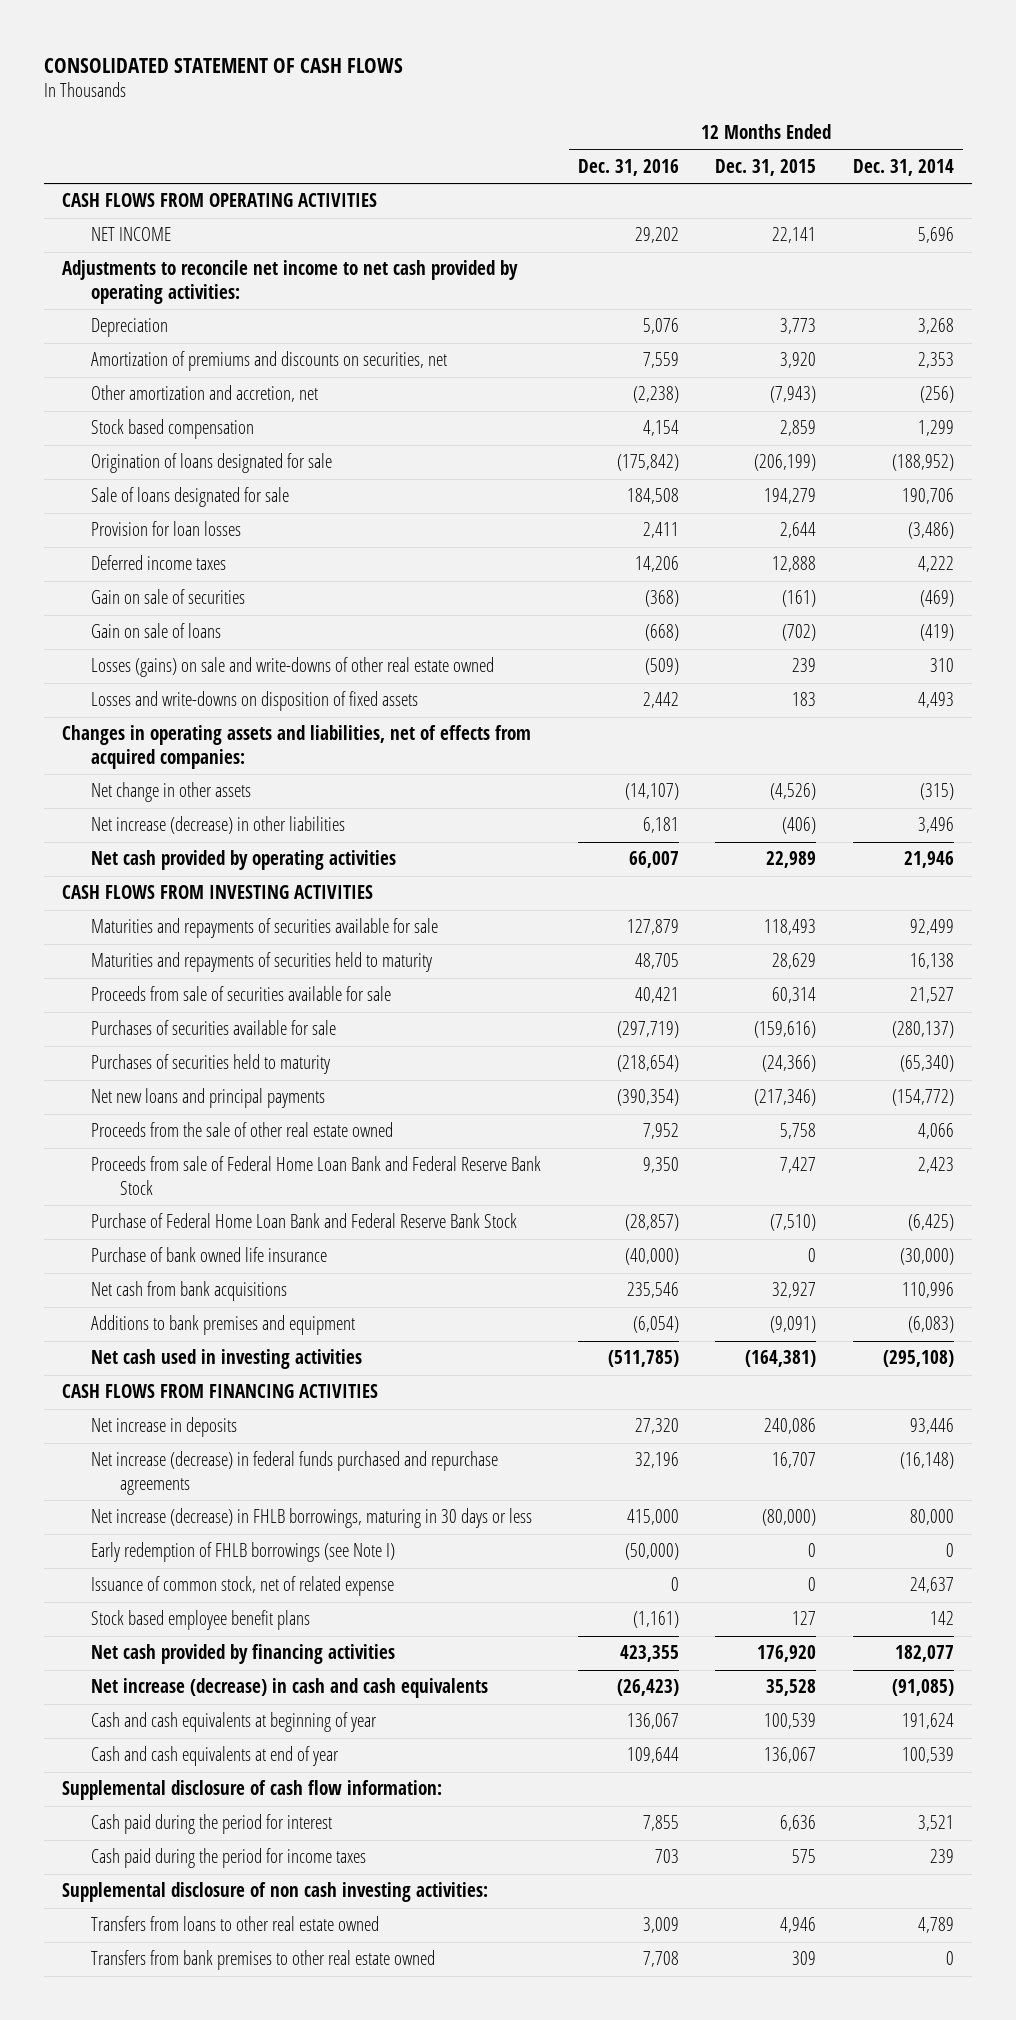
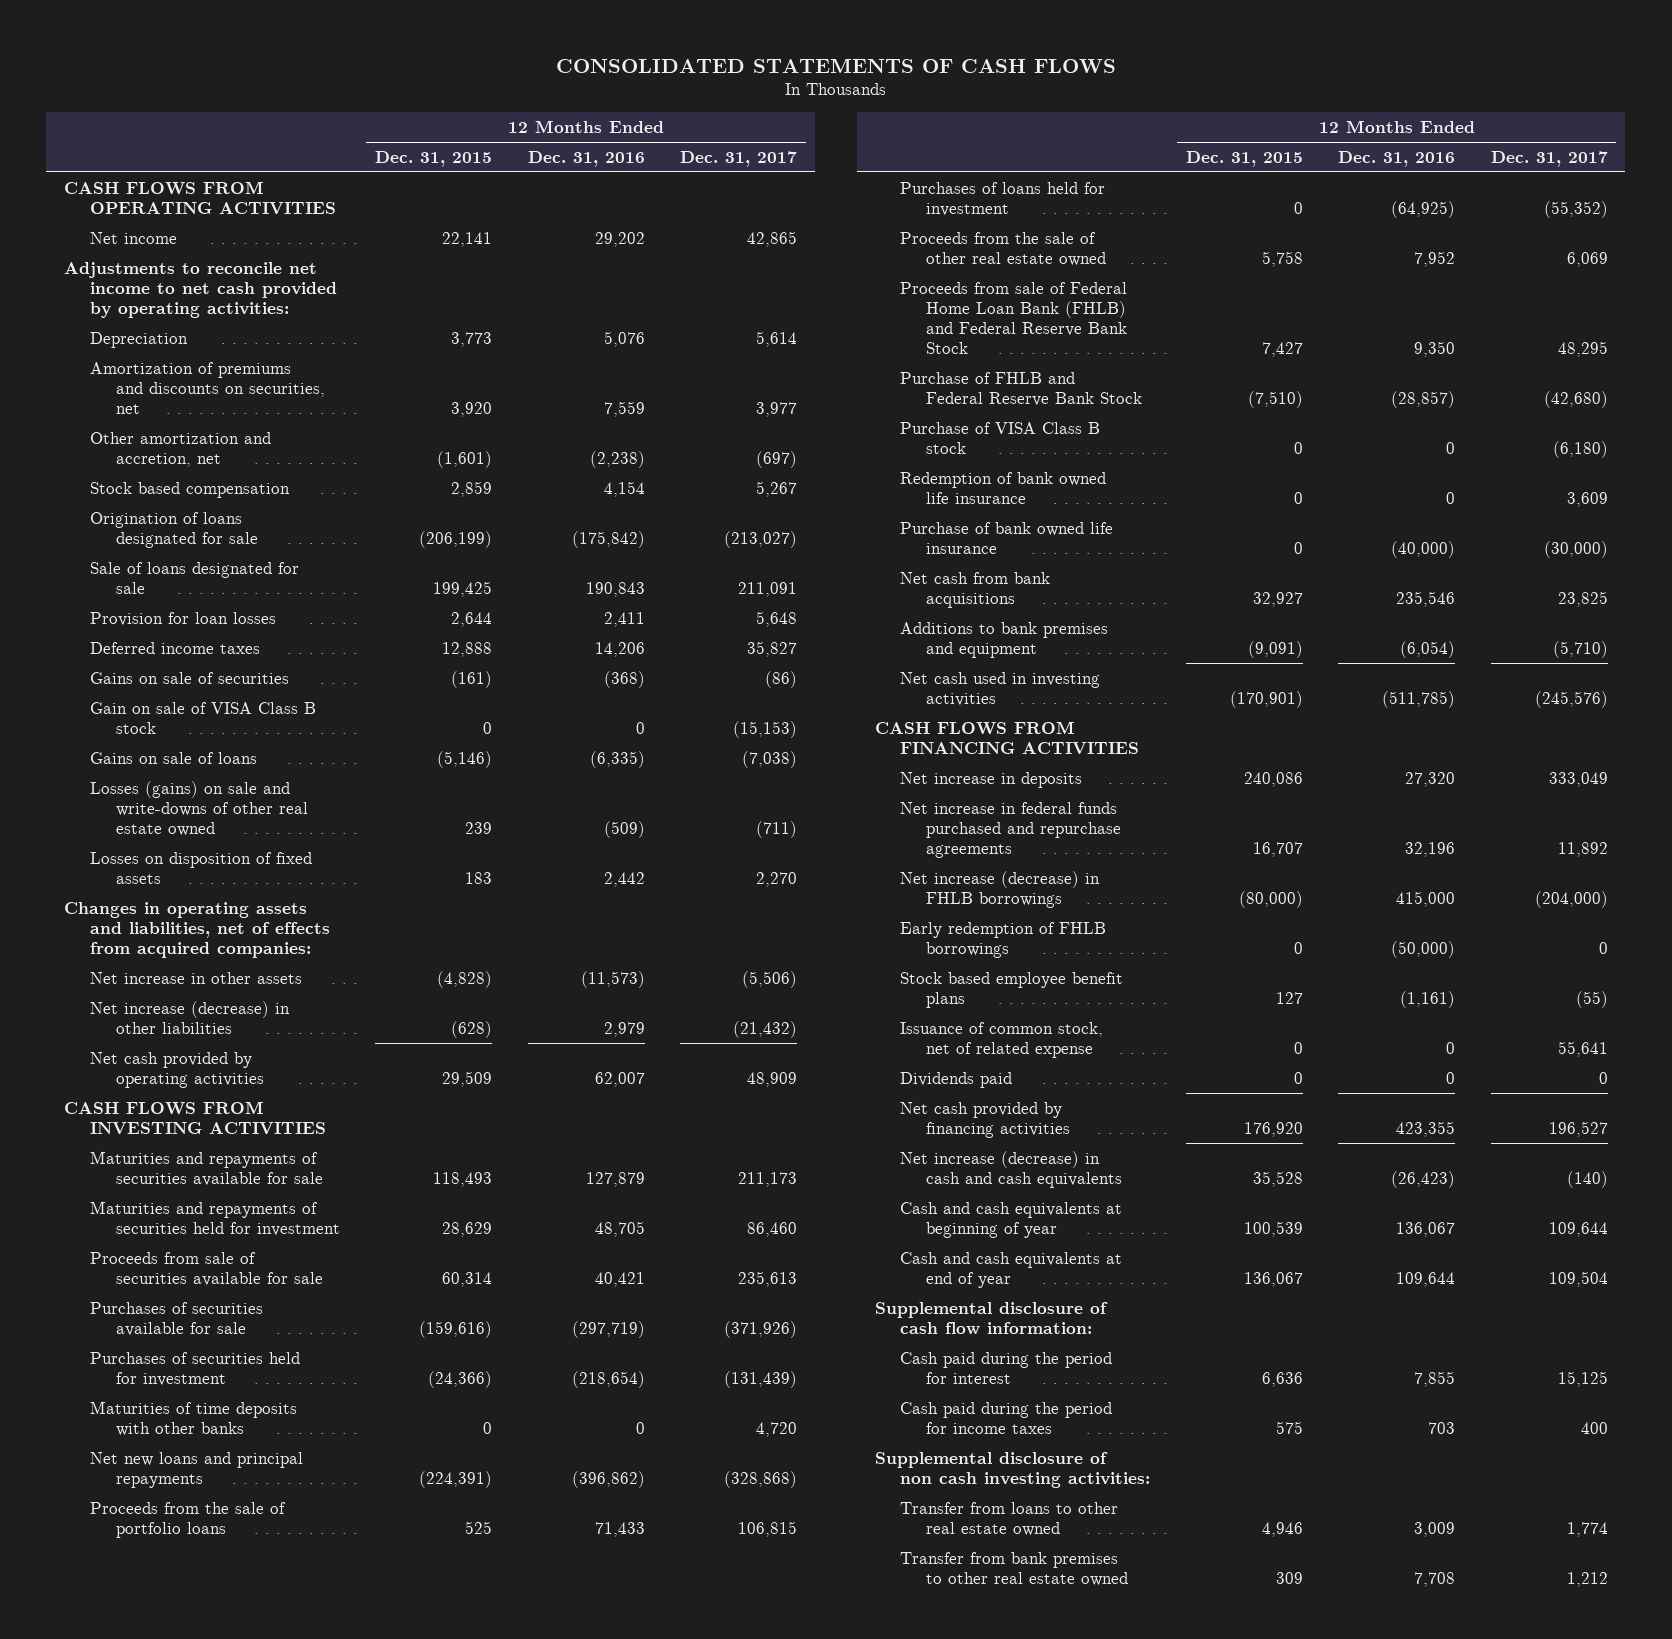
- CONSOLIDATED STATEMENT OF CASH FLOWS
+ CONSOLIDATED STATEMENTS OF CASH FLOWS
- | 12 Months Ended Dec. 31, 2016 | 12 Months Ended Dec. 31, 2015 | 12 Months Ended Dec. 31, 2014
+ | 12 Months Ended Dec. 31, 2015 | 12 Months Ended Dec. 31, 2016 | 12 Months Ended Dec. 31, 2017
- NET INCOME | 29,202 | 22,141 | 5,696
+ Net income | 22,141 | 29,202 | 42,865
- Other amortization and accretion, net | (2,238) | (7,943) | (256)
+ Other amortization and accretion, net | (1,601) | (2,238) | (697)
- Sale of loans designated for sale | 184,508 | 194,279 | 190,706
+ Sale of loans designated for sale | 199,425 | 190,843 | 211,091
- Gain on sale of securities | (368) | (161) | (469)
- Gain on sale of loans | (668) | (702) | (419)
+ Gains on sale of securities | (161) | (368) | (86)
+ Gain on sale of VISA Class B stock | 0 | 0 | (15,153)
+ Gains on sale of loans | (5,146) | (6,335) | (7,038)
- Losses and write-downs on disposition of fixed assets | 2,442 | 183 | 4,493
+ Losses on disposition of fixed assets | 183 | 2,442 | 2,270
- Net change in other assets | (14,107) | (4,526) | (315)
- Net increase (decrease) in other liabilities | 6,181 | (406) | 3,496
- Net cash provided by operating activities | 66,007 | 22,989 | 21,946
+ Net increase in other assets | (4,828) | (11,573) | (5,506)
+ Net increase (decrease) in other liabilities | (628) | 2,979 | (21,432)
+ Net cash provided by operating activities | 29,509 | 62,007 | 48,909
- Maturities and repayments of securities held to maturity | 48,705 | 28,629 | 16,138
+ Maturities and repayments of securities held for investment | 28,629 | 48,705 | 86,460
- Purchases of securities held to maturity | (218,654) | (24,366) | (65,340)
- Net new loans and principal payments | (390,354) | (217,346) | (154,772)
+ Purchases of securities held for investment | (24,366) | (218,654) | (131,439)
+ Maturities of time deposits with other banks | 0 | 0 | 4,720
+ Net new loans and principal repayments | (224,391) | (396,862) | (328,868)
+ Proceeds from the sale of portfolio loans | 525 | 71,433 | 106,815
+ Purchases of loans held for investment | 0 | (64,925) | (55,352)
- Proceeds from sale of Federal Home Loan Bank and Federal Reserve Bank Stock | 9,350 | 7,427 | 2,423
- Purchase of Federal Home Loan Bank and Federal Reserve Bank Stock | (28,857) | (7,510) | (6,425)
+ Proceeds from sale of Federal Home Loan Bank (FHLB) and Federal Reserve Bank Stock | 7,427 | 9,350 | 48,295
+ Purchase of FHLB and Federal Reserve Bank Stock | (7,510) | (28,857) | (42,680)
+ Purchase of VISA Class B stock | 0 | 0 | (6,180)
+ Redemption of bank owned life insurance | 0 | 0 | 3,609
- Net cash used in investing activities | (511,785) | (164,381) | (295,108)
+ Net cash used in investing activities | (170,901) | (511,785) | (245,576)
- Net increase (decrease) in federal funds purchased and repurchase agreements | 32,196 | 16,707 | (16,148)
- Net increase (decrease) in FHLB borrowings, maturing in 30 days or less | 415,000 | (80,000) | 80,000
- Early redemption of FHLB borrowings (see Note I) | (50,000) | 0 | 0
+ Net increase in federal funds purchased and repurchase agreements | 16,707 | 32,196 | 11,892
+ Net increase (decrease) in FHLB borrowings | (80,000) | 415,000 | (204,000)
+ Early redemption of FHLB borrowings | 0 | (50,000) | 0
moved down: Issuance of common stock, net of related expense | 0 | 0 | 55,641
+ Dividends paid | 0 | 0 | 0
- Transfers from loans to other real estate owned | 3,009 | 4,946 | 4,789
- Transfers from bank premises to other real estate owned | 7,708 | 309 | 0
+ Transfer from loans to other real estate owned | 4,946 | 3,009 | 1,774
+ Transfer from bank premises to other real estate owned | 309 | 7,708 | 1,212

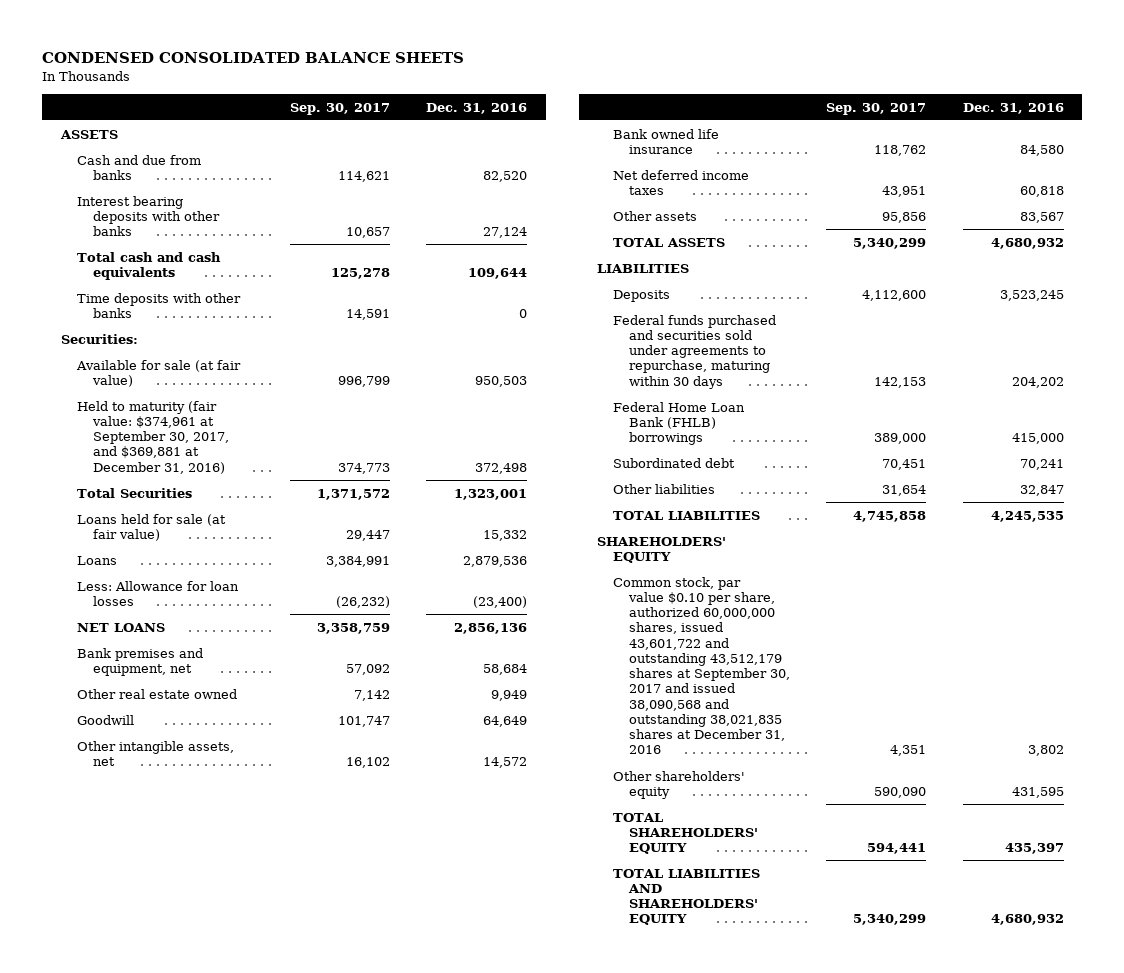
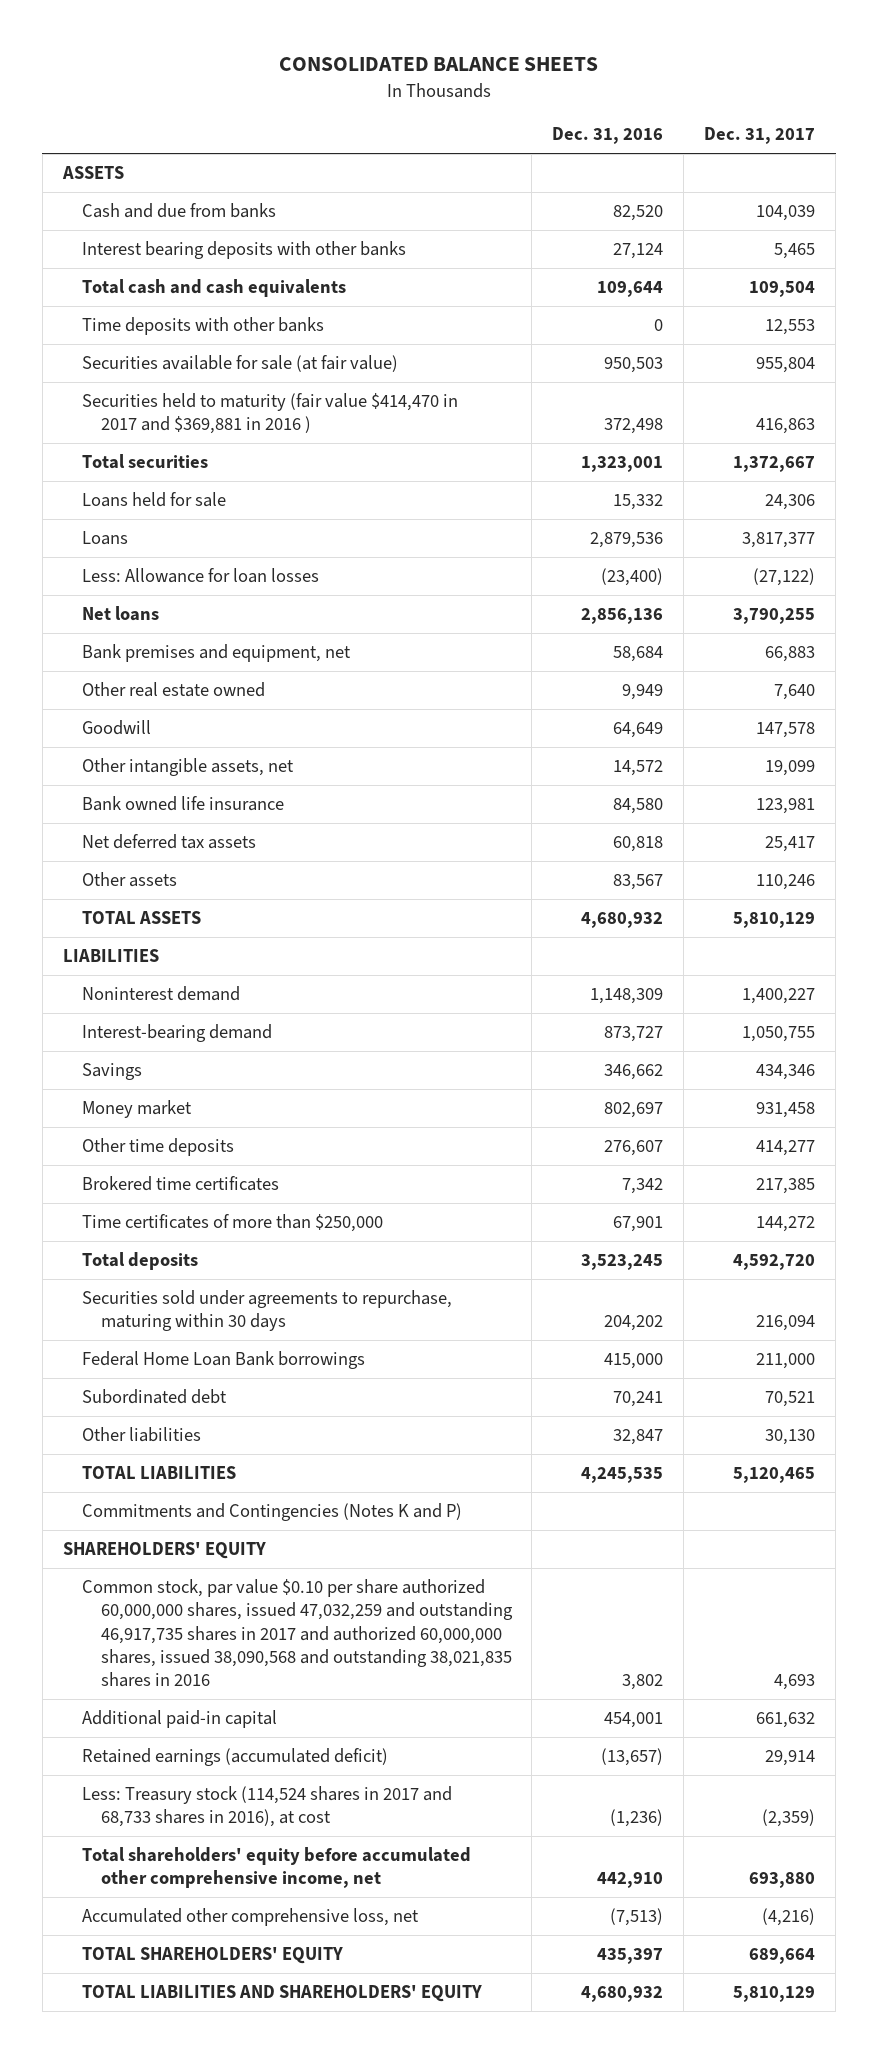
- CONDENSED CONSOLIDATED BALANCE SHEETS
+ CONSOLIDATED BALANCE SHEETS
- | Sep. 30, 2017 | Dec. 31, 2016
+ | Dec. 31, 2016 | Dec. 31, 2017
- Securities:
- Available for sale (at fair value) | 996,799 | 950,503
- Held to maturity (fair value: $374,961 at September 30, 2017, and $369,881 at December 31, 2016) | 374,773 | 372,498
- Total Securities | 1,371,572 | 1,323,001
- Loans held for sale (at fair value) | 29,447 | 15,332
+ Securities available for sale (at fair value) | 950,503 | 955,804
+ Securities held to maturity (fair value $414,470 in 2017 and $369,881 in 2016 ) | 372,498 | 416,863
+ Total securities | 1,323,001 | 1,372,667
+ Loans held for sale | 15,332 | 24,306
- NET LOANS | 3,358,759 | 2,856,136
+ Net loans | 2,856,136 | 3,790,255
- Net deferred income taxes | 43,951 | 60,818
+ Net deferred tax assets | 60,818 | 25,417
- Deposits | 4,112,600 | 3,523,245
- Federal funds purchased and securities sold under agreements to repurchase, maturing within 30 days | 142,153 | 204,202
- Federal Home Loan Bank (FHLB) borrowings | 389,000 | 415,000
+ Noninterest demand | 1,148,309 | 1,400,227
+ Interest-bearing demand | 873,727 | 1,050,755
+ Savings | 346,662 | 434,346
+ Money market | 802,697 | 931,458
+ Other time deposits | 276,607 | 414,277
+ Brokered time certificates | 7,342 | 217,385
+ Time certificates of more than $250,000 | 67,901 | 144,272
+ Total deposits | 3,523,245 | 4,592,720
+ Securities sold under agreements to repurchase, maturing within 30 days | 204,202 | 216,094
+ Federal Home Loan Bank borrowings | 415,000 | 211,000
+ Commitments and Contingencies (Notes K and P)
- Common stock, par value $0.10 per share, authorized 60,000,000 shares, issued 43,601,722 and outstanding 43,512,179 shares at September 30, 2017 and issued 38,090,568 and outstanding 38,021,835 shares at December 31, 2016 | 4,351 | 3,802
- Other shareholders' equity | 590,090 | 431,595
+ Common stock, par value $0.10 per share authorized 60,000,000 shares, issued 47,032,259 and outstanding 46,917,735 shares in 2017 and authorized 60,000,000 shares, issued 38,090,568 and outstanding 38,021,835 shares in 2016 | 3,802 | 4,693
+ Additional paid-in capital | 454,001 | 661,632
+ Retained earnings (accumulated deficit) | (13,657) | 29,914
+ Less: Treasury stock (114,524 shares in 2017 and 68,733 shares in 2016), at cost | (1,236) | (2,359)
+ Total shareholders' equity before accumulated other comprehensive income, net | 442,910 | 693,880
+ Accumulated other comprehensive loss, net | (7,513) | (4,216)

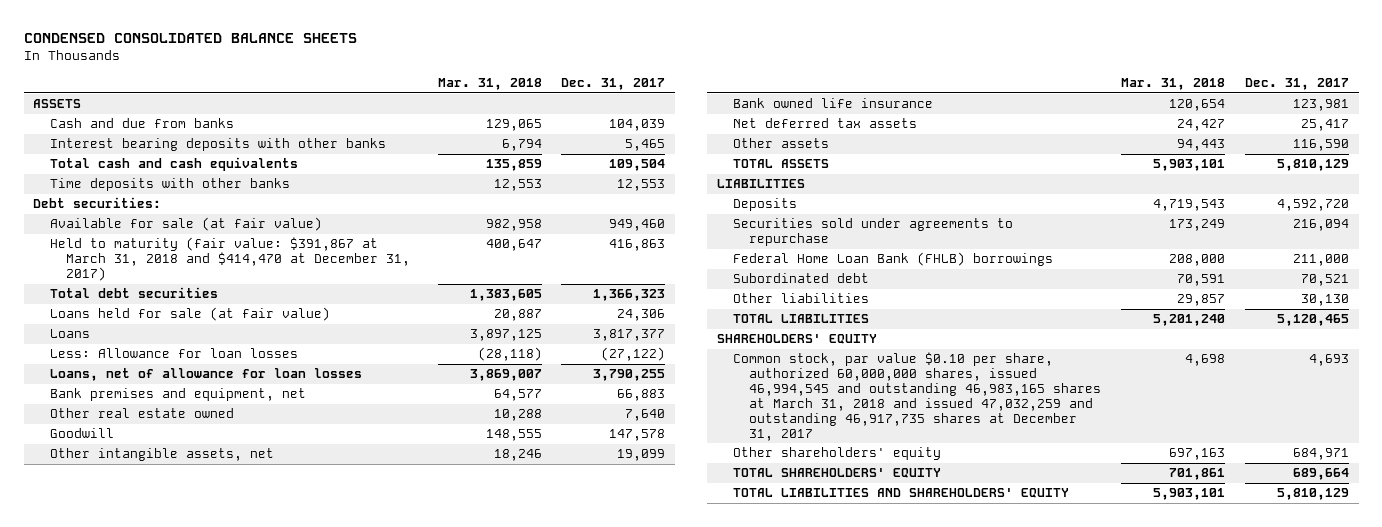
- CONSOLIDATED BALANCE SHEETS
+ CONDENSED CONSOLIDATED BALANCE SHEETS
- | Dec. 31, 2016 | Dec. 31, 2017
+ | Mar. 31, 2018 | Dec. 31, 2017
- Securities available for sale (at fair value) | 950,503 | 955,804
- Securities held to maturity (fair value $414,470 in 2017 and $369,881 in 2016 ) | 372,498 | 416,863
- Total securities | 1,323,001 | 1,372,667
- Loans held for sale | 15,332 | 24,306
+ Debt securities:
+ Available for sale (at fair value) | 982,958 | 949,460
+ Held to maturity (fair value: $391,867 at March 31, 2018 and $414,470 at December 31, 2017) | 400,647 | 416,863
+ Total debt securities | 1,383,605 | 1,366,323
+ Loans held for sale (at fair value) | 20,887 | 24,306
- Net loans | 2,856,136 | 3,790,255
+ Loans, net of allowance for loan losses | 3,869,007 | 3,790,255
- Other assets | 83,567 | 110,246
+ Other assets | 94,443 | 116,590
- Noninterest demand | 1,148,309 | 1,400,227
- Interest-bearing demand | 873,727 | 1,050,755
- Savings | 346,662 | 434,346
- Money market | 802,697 | 931,458
- Other time deposits | 276,607 | 414,277
- Brokered time certificates | 7,342 | 217,385
- Time certificates of more than $250,000 | 67,901 | 144,272
- Total deposits | 3,523,245 | 4,592,720
- Securities sold under agreements to repurchase, maturing within 30 days | 204,202 | 216,094
- Federal Home Loan Bank borrowings | 415,000 | 211,000
+ Deposits | 4,719,543 | 4,592,720
+ Securities sold under agreements to repurchase | 173,249 | 216,094
+ Federal Home Loan Bank (FHLB) borrowings | 208,000 | 211,000
- Commitments and Contingencies (Notes K and P)
- Common stock, par value $0.10 per share authorized 60,000,000 shares, issued 47,032,259 and outstanding 46,917,735 shares in 2017 and authorized 60,000,000 shares, issued 38,090,568 and outstanding 38,021,835 shares in 2016 | 3,802 | 4,693
- Additional paid-in capital | 454,001 | 661,632
- Retained earnings (accumulated deficit) | (13,657) | 29,914
- Less: Treasury stock (114,524 shares in 2017 and 68,733 shares in 2016), at cost | (1,236) | (2,359)
- Total shareholders' equity before accumulated other comprehensive income, net | 442,910 | 693,880
- Accumulated other comprehensive loss, net | (7,513) | (4,216)
+ Common stock, par value $0.10 per share, authorized 60,000,000 shares, issued 46,994,545 and outstanding 46,983,165 shares at March 31, 2018 and issued 47,032,259 and outstanding 46,917,735 shares at December 31, 2017 | 4,698 | 4,693
+ Other shareholders' equity | 697,163 | 684,971

